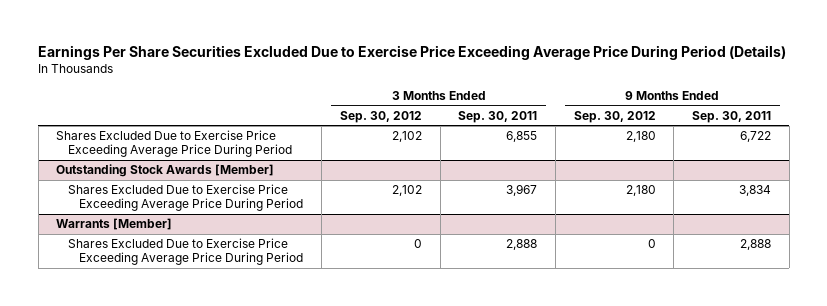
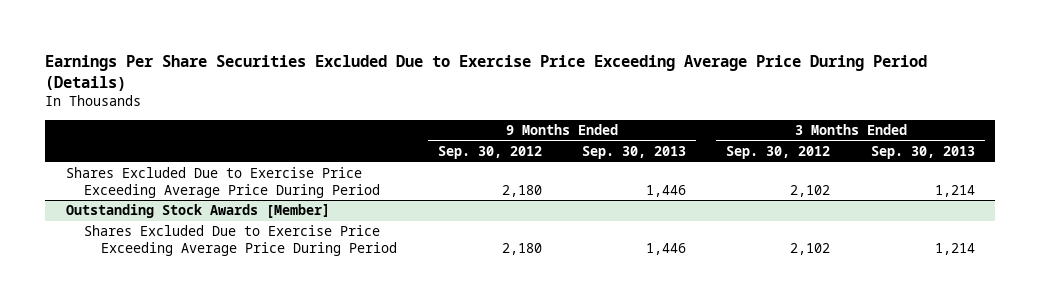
- | 3 Months Ended Sep. 30, 2012 | 3 Months Ended Sep. 30, 2011 | 9 Months Ended Sep. 30, 2012 | 9 Months Ended Sep. 30, 2011
+ | 9 Months Ended Sep. 30, 2012 | 9 Months Ended Sep. 30, 2013 | 3 Months Ended Sep. 30, 2012 | 3 Months Ended Sep. 30, 2013
- Warrants [Member]
- Shares Excluded Due to Exercise Price Exceeding Average Price During Period | 0 | 2,888 | 0 | 2,888

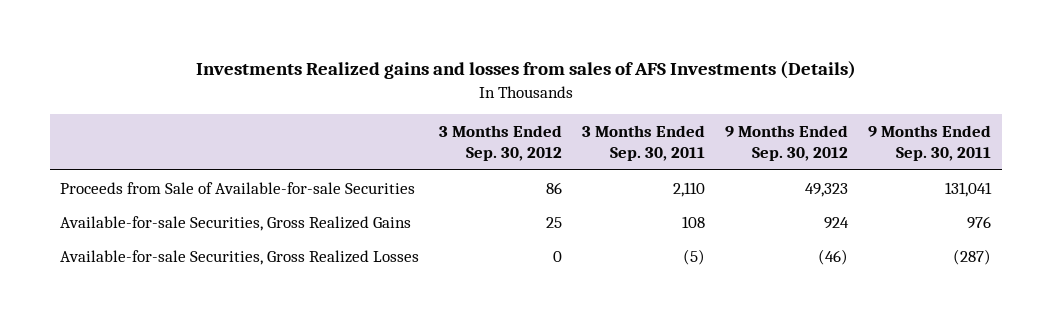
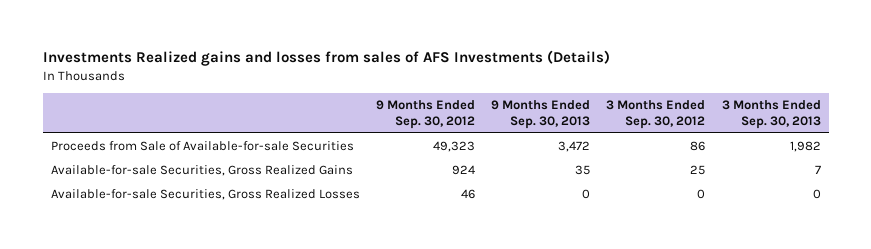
- | 3 Months Ended Sep. 30, 2012 | 3 Months Ended Sep. 30, 2011 | 9 Months Ended Sep. 30, 2012 | 9 Months Ended Sep. 30, 2011
+ | 9 Months Ended Sep. 30, 2012 | 9 Months Ended Sep. 30, 2013 | 3 Months Ended Sep. 30, 2012 | 3 Months Ended Sep. 30, 2013
- Available-for-sale Securities, Gross Realized Losses | 0 | (5) | (46) | (287)
+ Available-for-sale Securities, Gross Realized Losses | 46 | 0 | 0 | 0

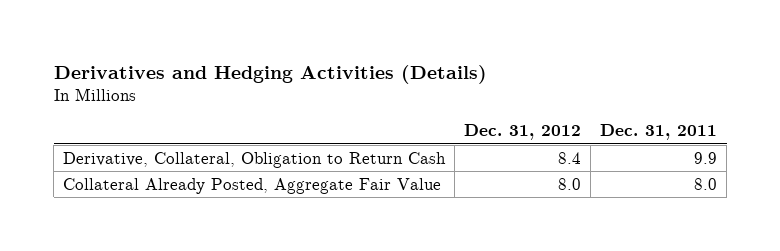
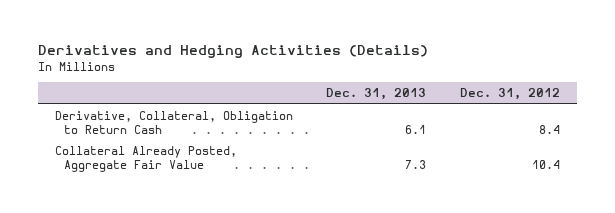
- | Dec. 31, 2012 | Dec. 31, 2011
+ | Dec. 31, 2013 | Dec. 31, 2012
- Collateral Already Posted, Aggregate Fair Value | 8.0 | 8.0
+ Collateral Already Posted, Aggregate Fair Value | 7.3 | 10.4

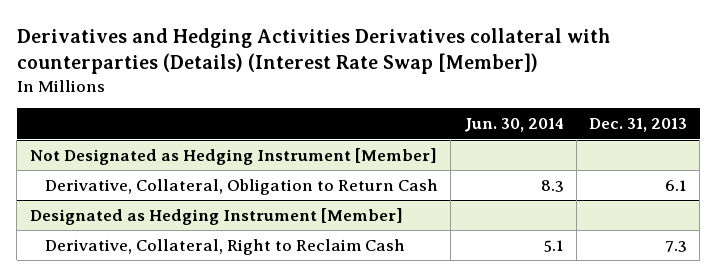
- Derivatives and Hedging Activities (Details)
+ Derivatives and Hedging Activities Derivatives collateral with counterparties (Details) (Interest Rate Swap [Member])
- | Dec. 31, 2013 | Dec. 31, 2012
+ | Jun. 30, 2014 | Dec. 31, 2013
+ Not Designated as Hedging Instrument [Member]
- Collateral Already Posted, Aggregate Fair Value | 7.3 | 10.4
+ Designated as Hedging Instrument [Member]
+ Derivative, Collateral, Right to Reclaim Cash | 5.1 | 7.3

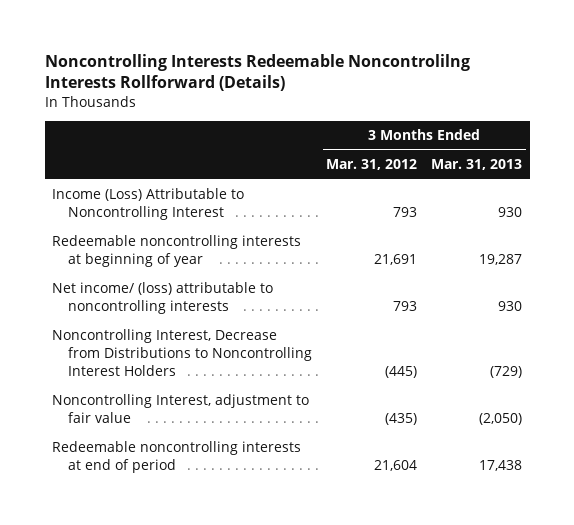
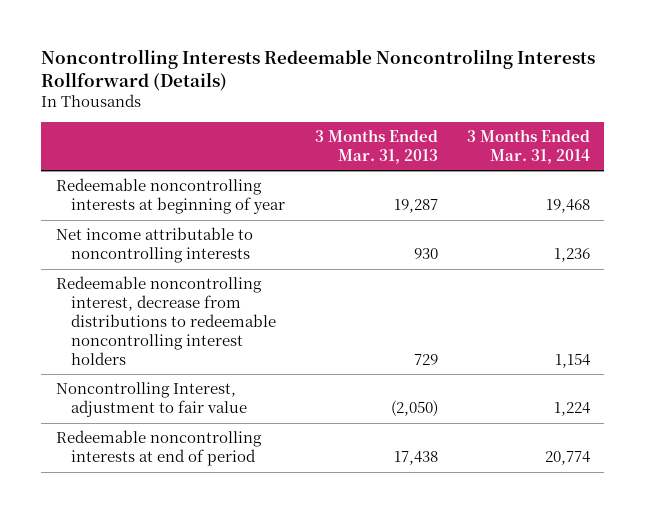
- | 3 Months Ended Mar. 31, 2012 | 3 Months Ended Mar. 31, 2013
+ | 3 Months Ended Mar. 31, 2013 | 3 Months Ended Mar. 31, 2014
- Income (Loss) Attributable to Noncontrolling Interest | 793 | 930
- Net income/ (loss) attributable to noncontrolling interests | 793 | 930
- Noncontrolling Interest, Decrease from Distributions to Noncontrolling Interest Holders | (445) | (729)
+ Net income attributable to noncontrolling interests | 930 | 1,236
+ Redeemable noncontrolling interest, decrease from distributions to redeemable noncontrolling interest holders | 729 | 1,154

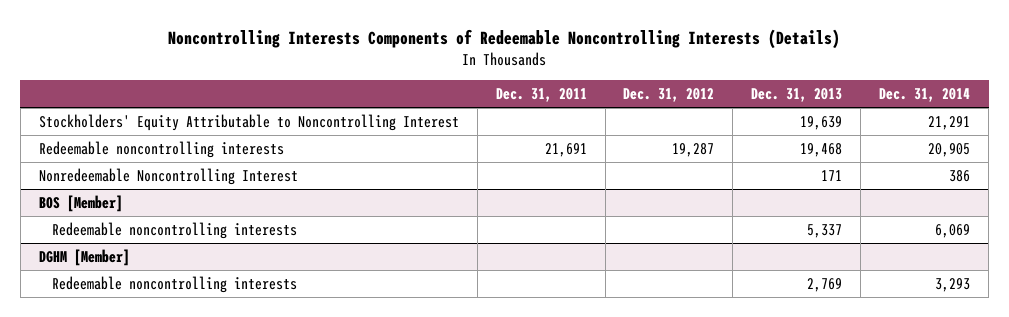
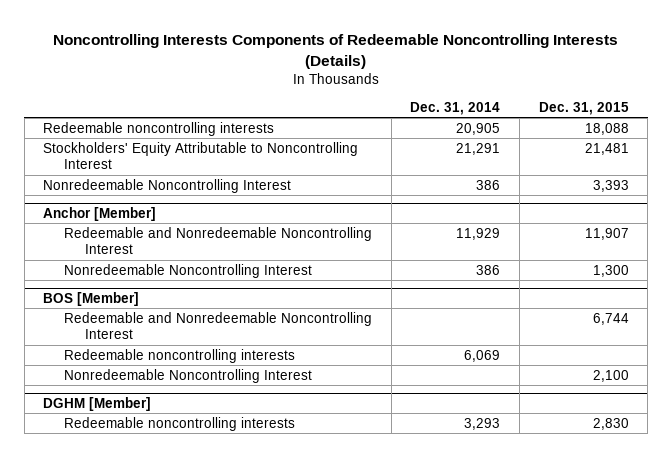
- | Dec. 31, 2011 | Dec. 31, 2012 | Dec. 31, 2013 | Dec. 31, 2014
+ | Dec. 31, 2014 | Dec. 31, 2015
moved down: Stockholders' Equity Attributable to Noncontrolling Interest | 21,291 | 21,481
+ Anchor [Member]
+ Redeemable and Nonredeemable Noncontrolling Interest | 11,929 | 11,907
+ Nonredeemable Noncontrolling Interest | 386 | 1,300
@ BOS [Member]
+ Redeemable and Nonredeemable Noncontrolling Interest | | 6,744
+ Nonredeemable Noncontrolling Interest | | 2,100

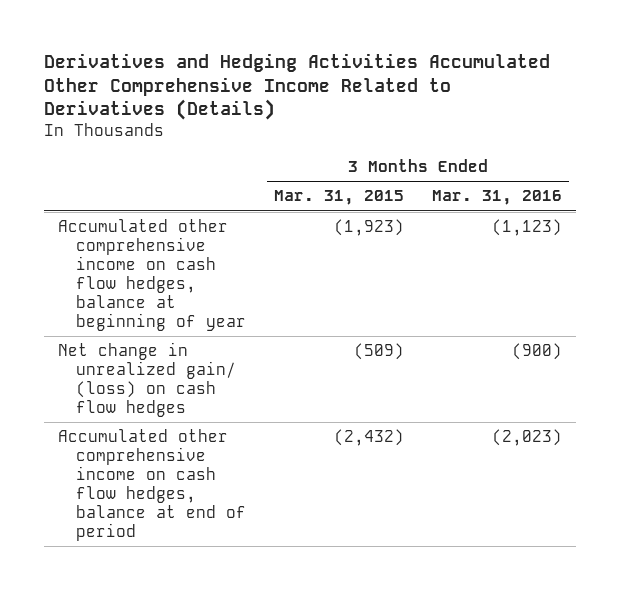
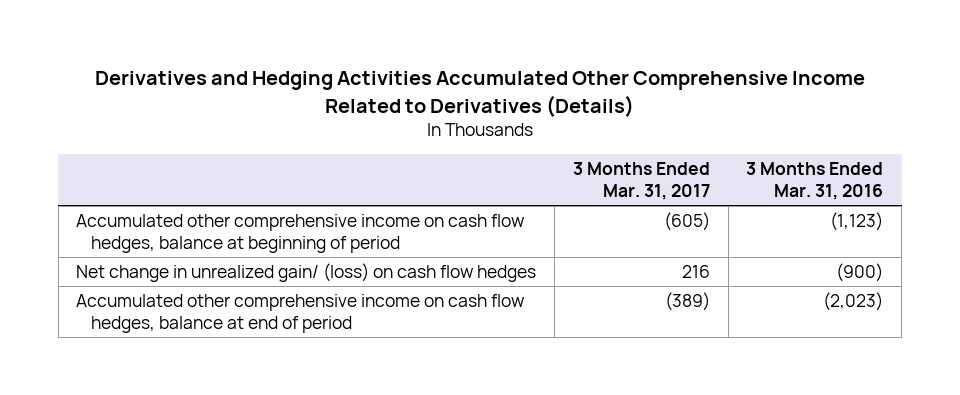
- | 3 Months Ended Mar. 31, 2015 | 3 Months Ended Mar. 31, 2016
+ | 3 Months Ended Mar. 31, 2017 | 3 Months Ended Mar. 31, 2016
- Accumulated other comprehensive income on cash flow hedges, balance at beginning of year | (1,923) | (1,123)
+ Accumulated other comprehensive income on cash flow hedges, balance at beginning of period | (605) | (1,123)

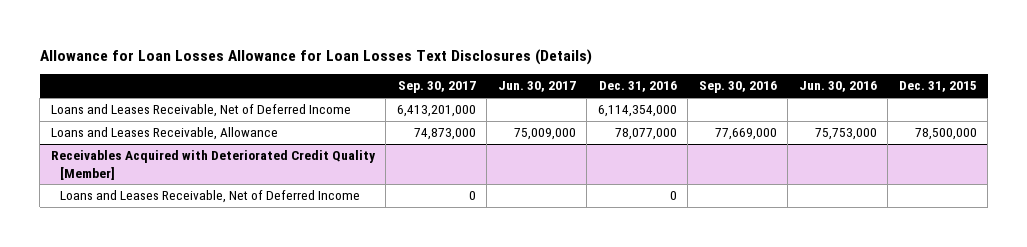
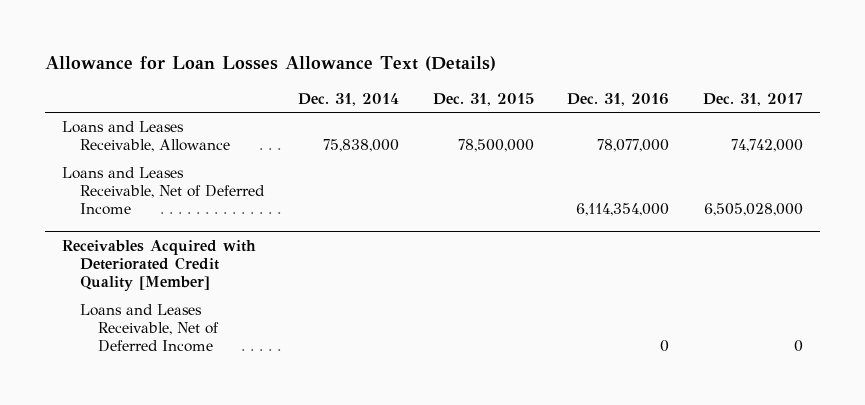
- Allowance for Loan Losses Allowance for Loan Losses Text Disclosures (Details)
+ Allowance for Loan Losses Allowance Text (Details)
- | Sep. 30, 2017 | Jun. 30, 2017 | Dec. 31, 2016 | Sep. 30, 2016 | Jun. 30, 2016 | Dec. 31, 2015
+ | Dec. 31, 2014 | Dec. 31, 2015 | Dec. 31, 2016 | Dec. 31, 2017
moved down: Loans and Leases Receivable, Net of Deferred Income | | | 6,114,354,000 | 6,505,028,000

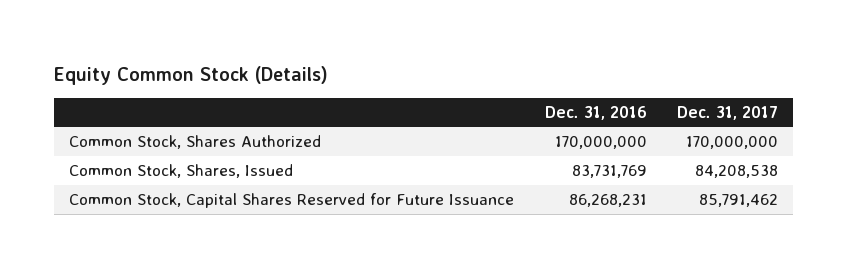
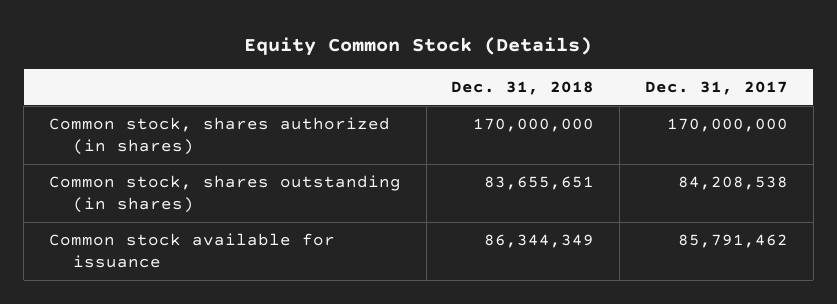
- | Dec. 31, 2016 | Dec. 31, 2017
+ | Dec. 31, 2018 | Dec. 31, 2017
- Common Stock, Shares Authorized | 170,000,000 | 170,000,000
- Common Stock, Shares, Issued | 83,731,769 | 84,208,538
- Common Stock, Capital Shares Reserved for Future Issuance | 86,268,231 | 85,791,462
+ Common stock, shares authorized (in shares) | 170,000,000 | 170,000,000
+ Common stock, shares outstanding (in shares) | 83,655,651 | 84,208,538
+ Common stock available for issuance | 86,344,349 | 85,791,462

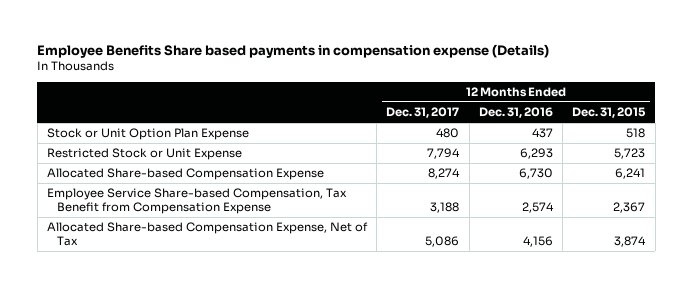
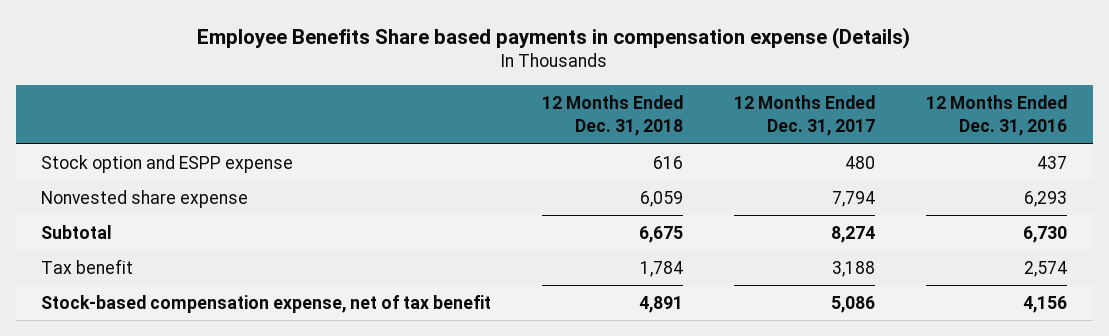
- | 12 Months Ended Dec. 31, 2017 | 12 Months Ended Dec. 31, 2016 | 12 Months Ended Dec. 31, 2015
+ | 12 Months Ended Dec. 31, 2018 | 12 Months Ended Dec. 31, 2017 | 12 Months Ended Dec. 31, 2016
- Stock or Unit Option Plan Expense | 480 | 437 | 518
- Restricted Stock or Unit Expense | 7,794 | 6,293 | 5,723
- Allocated Share-based Compensation Expense | 8,274 | 6,730 | 6,241
- Employee Service Share-based Compensation, Tax Benefit from Compensation Expense | 3,188 | 2,574 | 2,367
- Allocated Share-based Compensation Expense, Net of Tax | 5,086 | 4,156 | 3,874
+ Stock option and ESPP expense | 616 | 480 | 437
+ Nonvested share expense | 6,059 | 7,794 | 6,293
+ Subtotal | 6,675 | 8,274 | 6,730
+ Tax benefit | 1,784 | 3,188 | 2,574
+ Stock-based compensation expense, net of tax benefit | 4,891 | 5,086 | 4,156

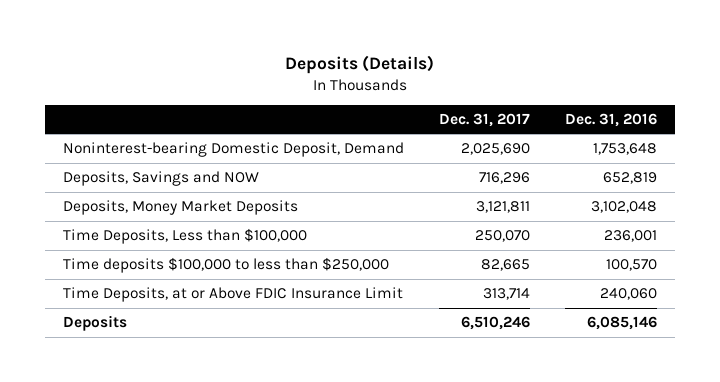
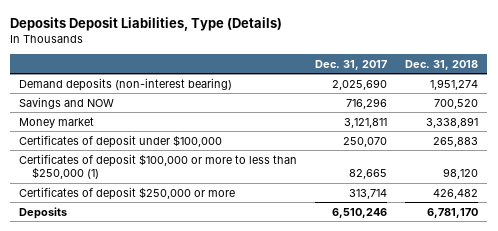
- Deposits (Details)
+ Deposits Deposit Liabilities, Type (Details)
- | Dec. 31, 2017 | Dec. 31, 2016
+ | Dec. 31, 2017 | Dec. 31, 2018
- Noninterest-bearing Domestic Deposit, Demand | 2,025,690 | 1,753,648
- Deposits, Savings and NOW | 716,296 | 652,819
- Deposits, Money Market Deposits | 3,121,811 | 3,102,048
- Time Deposits, Less than $100,000 | 250,070 | 236,001
- Time deposits $100,000 to less than $250,000 | 82,665 | 100,570
- Time Deposits, at or Above FDIC Insurance Limit | 313,714 | 240,060
+ Demand deposits (non-interest bearing) | 2,025,690 | 1,951,274
+ Savings and NOW | 716,296 | 700,520
+ Money market | 3,121,811 | 3,338,891
+ Certificates of deposit under $100,000 | 250,070 | 265,883
+ Certificates of deposit $100,000 or more to less than $250,000 (1) | 82,665 | 98,120
+ Certificates of deposit $250,000 or more | 313,714 | 426,482

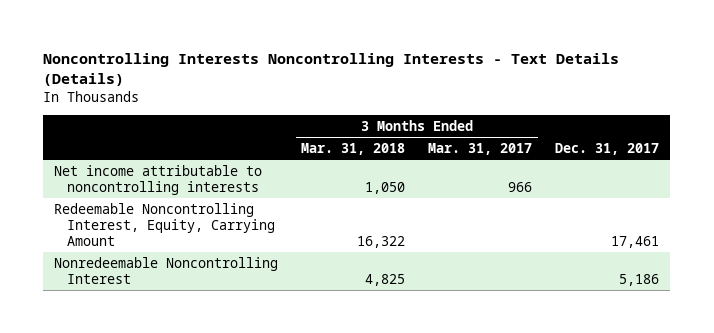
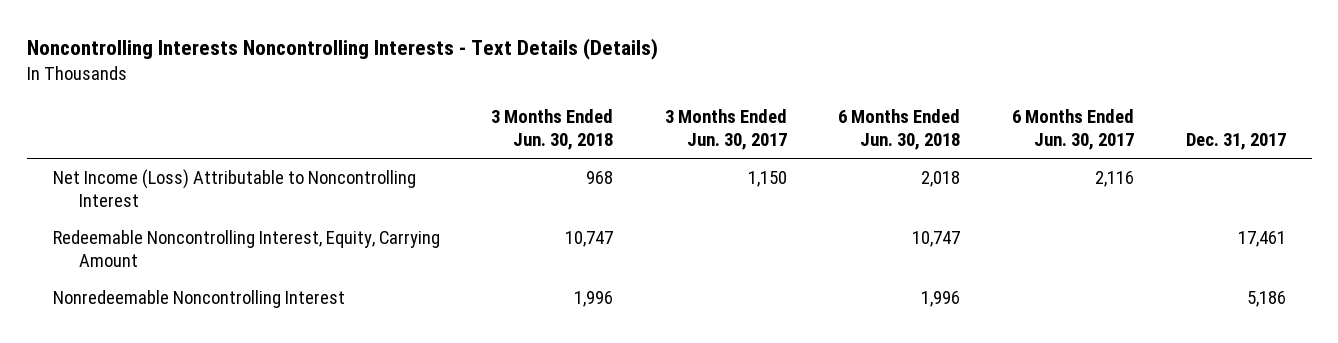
- | 3 Months Ended Mar. 31, 2018 | 3 Months Ended Mar. 31, 2017 | Dec. 31, 2017
+ | 3 Months Ended Jun. 30, 2018 | 3 Months Ended Jun. 30, 2017 | 6 Months Ended Jun. 30, 2018 | 6 Months Ended Jun. 30, 2017 | Dec. 31, 2017
- Net income attributable to noncontrolling interests | 1,050 | 966 |
+ Net Income (Loss) Attributable to Noncontrolling Interest | 968 | 1,150 | 2,018 | 2,116 |

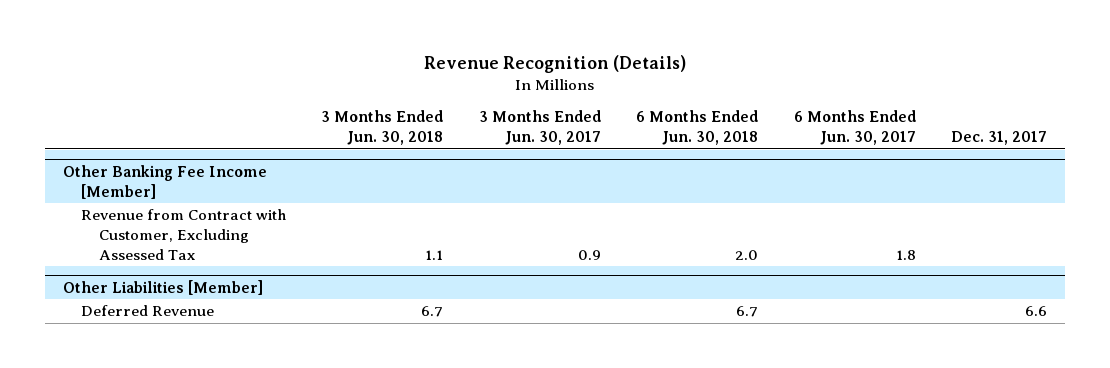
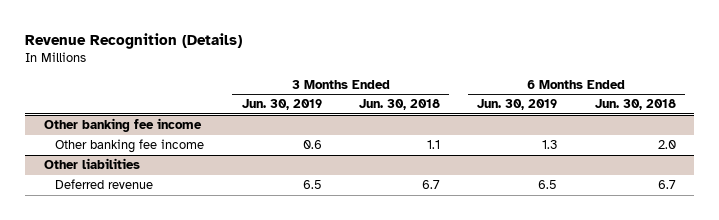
- | 3 Months Ended Jun. 30, 2018 | 3 Months Ended Jun. 30, 2017 | 6 Months Ended Jun. 30, 2018 | 6 Months Ended Jun. 30, 2017 | Dec. 31, 2017
+ | 3 Months Ended Jun. 30, 2019 | 3 Months Ended Jun. 30, 2018 | 6 Months Ended Jun. 30, 2019 | 6 Months Ended Jun. 30, 2018
- Other Banking Fee Income [Member]
- Revenue from Contract with Customer, Excluding Assessed Tax | 1.1 | 0.9 | 2.0 | 1.8 |
- Other Liabilities [Member]
- Deferred Revenue | 6.7 | | 6.7 | | 6.6
+ Other banking fee income
+ Other banking fee income | 0.6 | 1.1 | 1.3 | 2.0
+ Other liabilities
+ Deferred revenue | 6.5 | 6.7 | 6.5 | 6.7

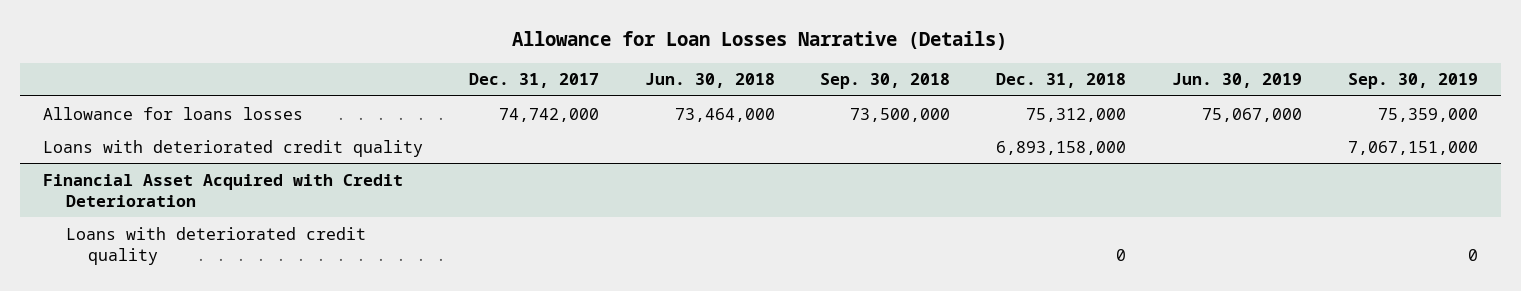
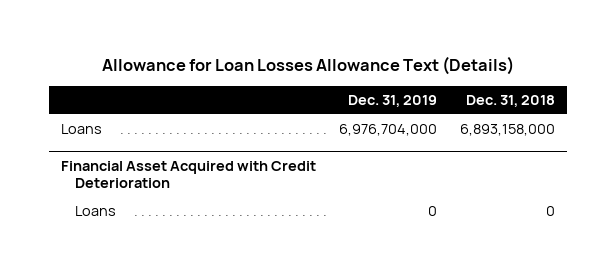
- Allowance for Loan Losses Narrative (Details)
+ Allowance for Loan Losses Allowance Text (Details)
- | Dec. 31, 2017 | Jun. 30, 2018 | Sep. 30, 2018 | Dec. 31, 2018 | Jun. 30, 2019 | Sep. 30, 2019
+ | Dec. 31, 2019 | Dec. 31, 2018
- Allowance for loans losses | 74,742,000 | 73,464,000 | 73,500,000 | 75,312,000 | 75,067,000 | 75,359,000
- Loans with deteriorated credit quality | | | | 6,893,158,000 | | 7,067,151,000
+ Loans | 6,976,704,000 | 6,893,158,000
@ Financial Asset Acquired with Credit Deterioration
- Loans with deteriorated credit quality | | | | 0 | | 0
+ Loans | 0 | 0

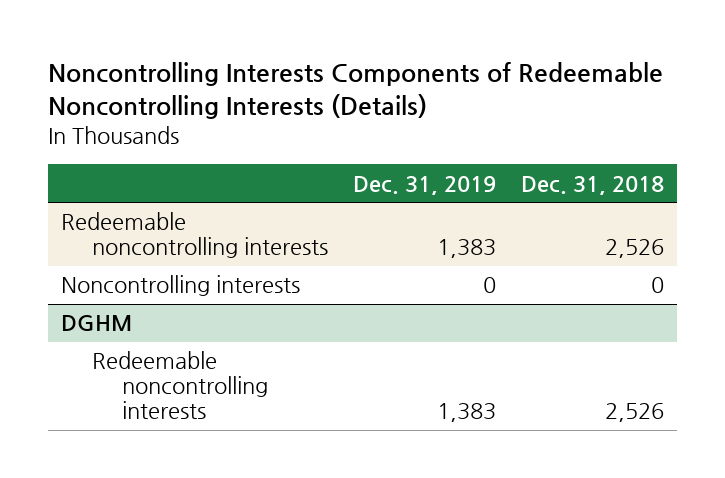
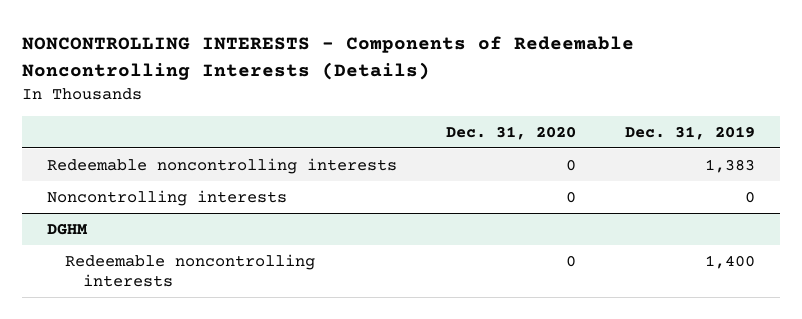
- Noncontrolling Interests Components of Redeemable Noncontrolling Interests (Details)
+ NONCONTROLLING INTERESTS - Components of Redeemable Noncontrolling Interests (Details)
- | Dec. 31, 2019 | Dec. 31, 2018
+ | Dec. 31, 2020 | Dec. 31, 2019
@ DGHM
- Redeemable noncontrolling interests | 1,383 | 2,526
+ Redeemable noncontrolling interests | 0 | 1,400

